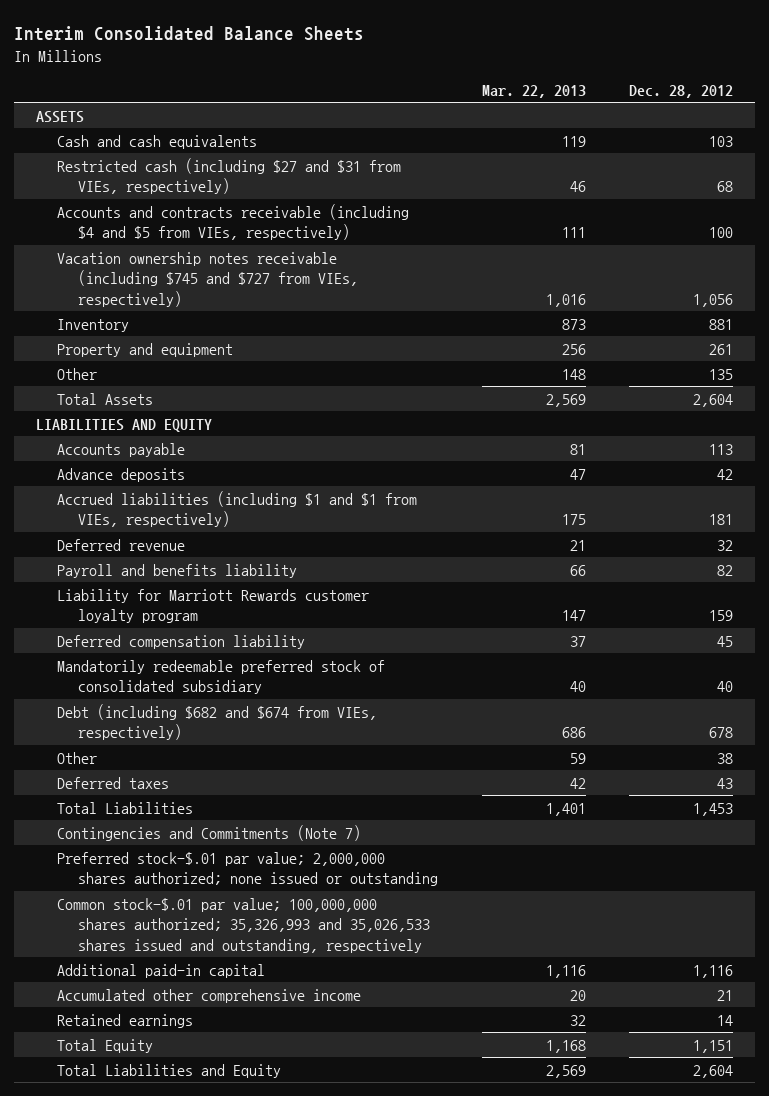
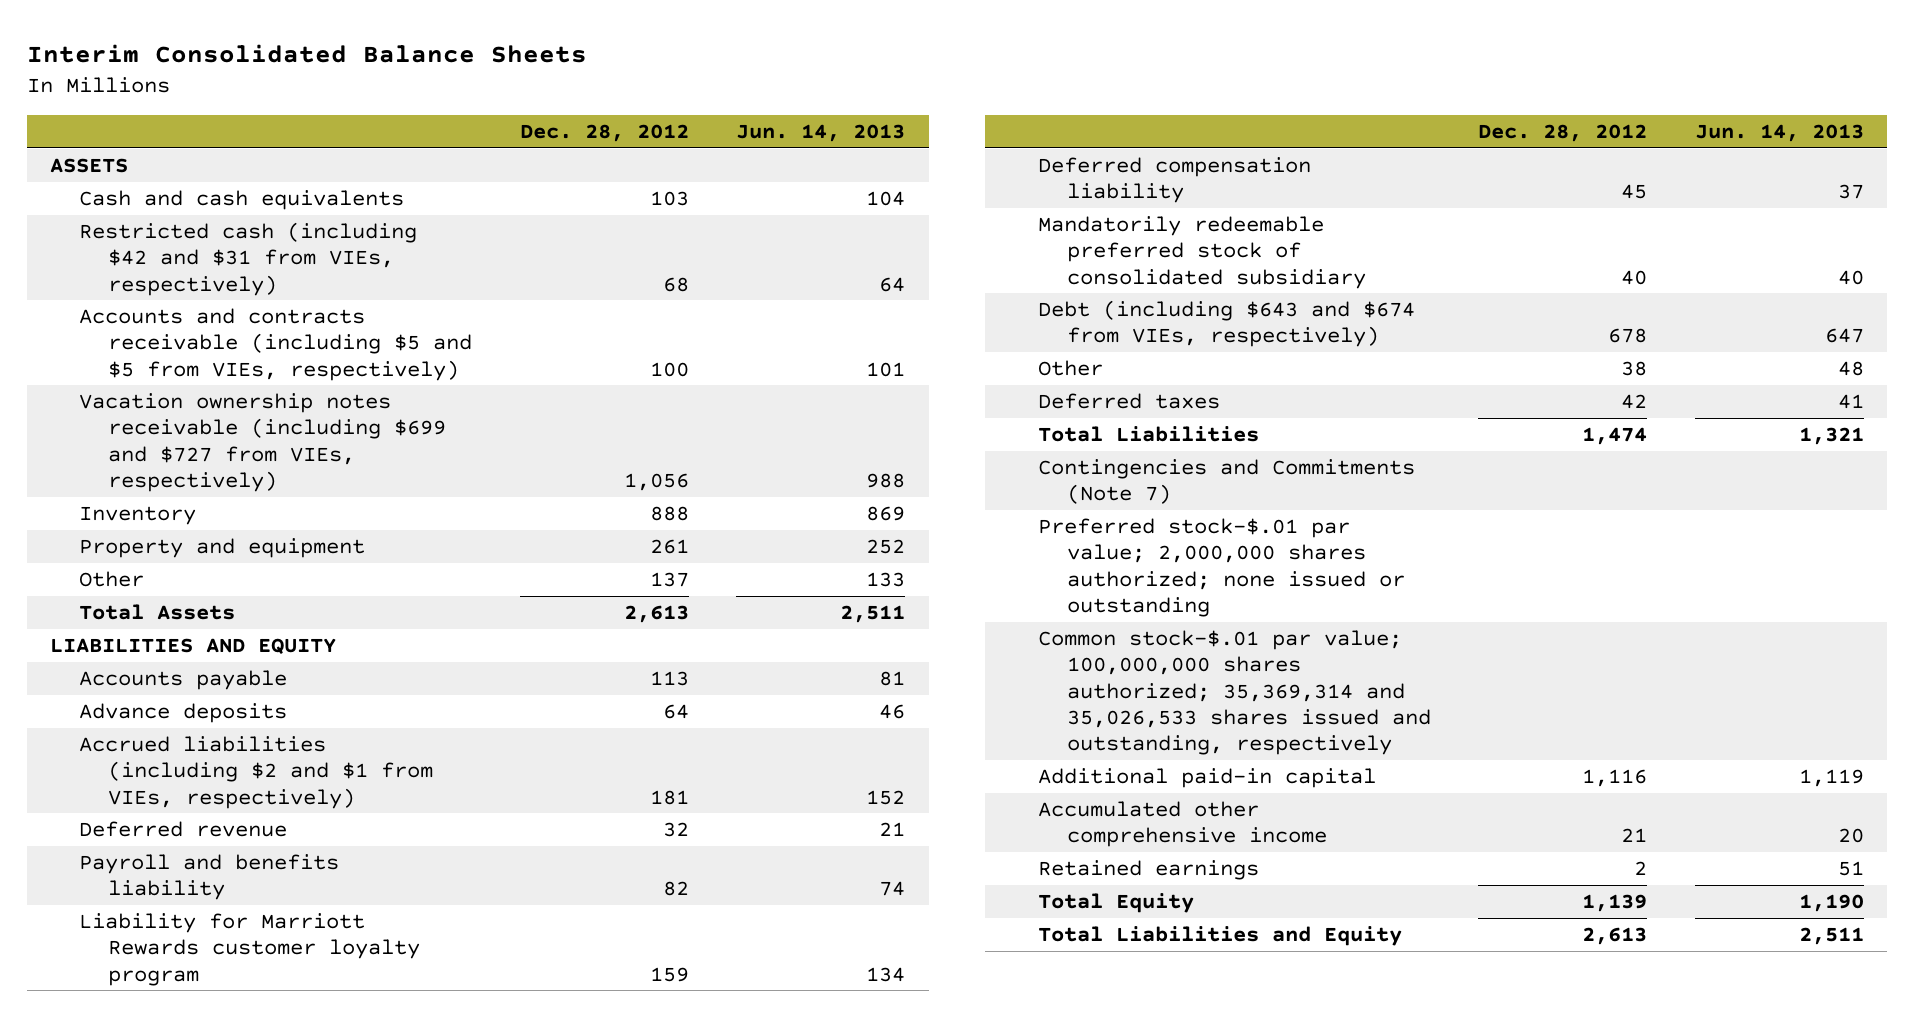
- | Mar. 22, 2013 | Dec. 28, 2012
+ | Dec. 28, 2012 | Jun. 14, 2013
- Restricted cash (including $27 and $31 from VIEs, respectively) | 46 | 68
- Accounts and contracts receivable (including $4 and $5 from VIEs, respectively) | 111 | 100
- Vacation ownership notes receivable (including $745 and $727 from VIEs, respectively) | 1,016 | 1,056
- Inventory | 873 | 881
+ Restricted cash (including $42 and $31 from VIEs, respectively) | 68 | 64
+ Accounts and contracts receivable (including $5 and $5 from VIEs, respectively) | 100 | 101
+ Vacation ownership notes receivable (including $699 and $727 from VIEs, respectively) | 1,056 | 988
+ Inventory | 888 | 869
- Other | 148 | 135
- Total Assets | 2,569 | 2,604
+ Other | 137 | 133
+ Total Assets | 2,613 | 2,511
- Advance deposits | 47 | 42
- Accrued liabilities (including $1 and $1 from VIEs, respectively) | 175 | 181
+ Advance deposits | 64 | 46
+ Accrued liabilities (including $2 and $1 from VIEs, respectively) | 181 | 152
- Debt (including $682 and $674 from VIEs, respectively) | 686 | 678
+ Debt (including $643 and $674 from VIEs, respectively) | 678 | 647
- Deferred taxes | 42 | 43
- Total Liabilities | 1,401 | 1,453
+ Deferred taxes | 42 | 41
+ Total Liabilities | 1,474 | 1,321
- Common stock-$.01 par value; 100,000,000 shares authorized; 35,326,993 and 35,026,533 shares issued and outstanding, respectively
+ Common stock-$.01 par value; 100,000,000 shares authorized; 35,369,314 and 35,026,533 shares issued and outstanding, respectively
- Retained earnings | 32 | 14
- Total Equity | 1,168 | 1,151
- Total Liabilities and Equity | 2,569 | 2,604
+ Retained earnings | 2 | 51
+ Total Equity | 1,139 | 1,190
+ Total Liabilities and Equity | 2,613 | 2,511

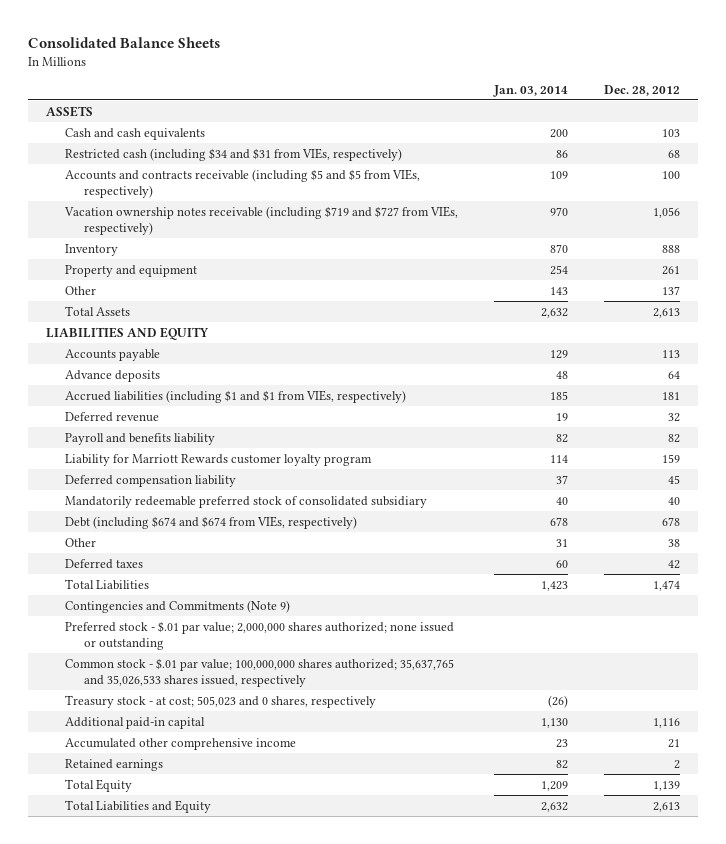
- Interim Consolidated Balance Sheets
+ Consolidated Balance Sheets
- | Dec. 28, 2012 | Jun. 14, 2013
+ | Jan. 03, 2014 | Dec. 28, 2012
- Restricted cash (including $42 and $31 from VIEs, respectively) | 68 | 64
+ Restricted cash (including $34 and $31 from VIEs, respectively) | 86 | 68
- Vacation ownership notes receivable (including $699 and $727 from VIEs, respectively) | 1,056 | 988
+ Vacation ownership notes receivable (including $719 and $727 from VIEs, respectively) | 970 | 1,056
- Accrued liabilities (including $2 and $1 from VIEs, respectively) | 181 | 152
+ Accrued liabilities (including $1 and $1 from VIEs, respectively) | 185 | 181
- Debt (including $643 and $674 from VIEs, respectively) | 678 | 647
+ Debt (including $674 and $674 from VIEs, respectively) | 678 | 678
- Contingencies and Commitments (Note 7)
- Preferred stock-$.01 par value; 2,000,000 shares authorized; none issued or outstanding
- Common stock-$.01 par value; 100,000,000 shares authorized; 35,369,314 and 35,026,533 shares issued and outstanding, respectively
+ Contingencies and Commitments (Note 9)
+ Preferred stock - $.01 par value; 2,000,000 shares authorized; none issued or outstanding
+ Common stock - $.01 par value; 100,000,000 shares authorized; 35,637,765 and 35,026,533 shares issued, respectively
+ Treasury stock - at cost; 505,023 and 0 shares, respectively | (26) |

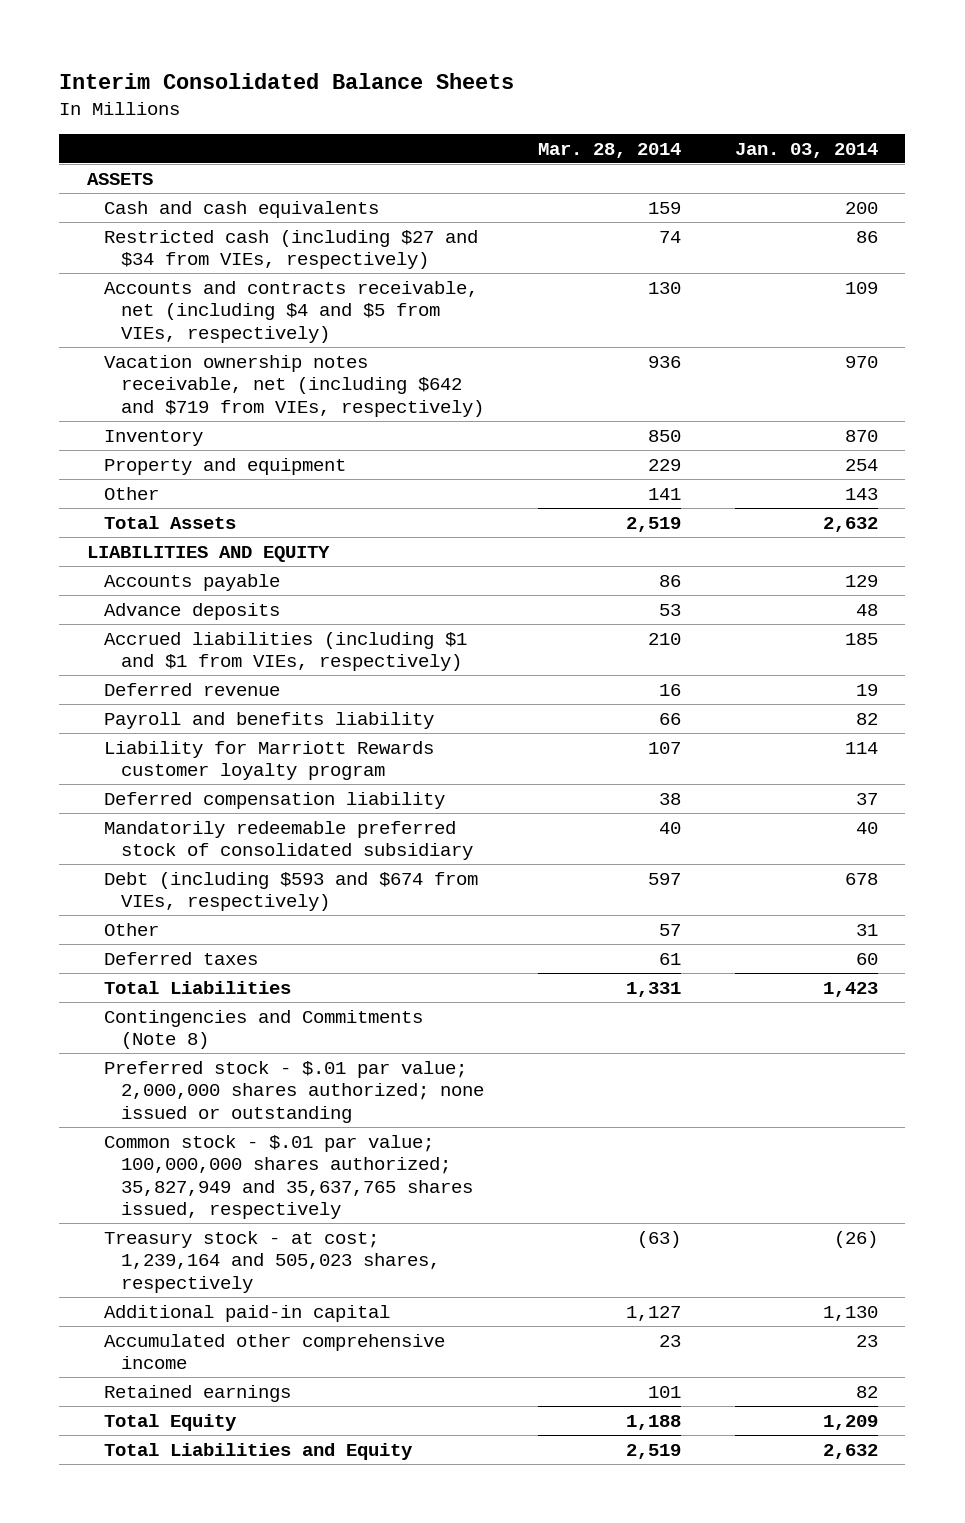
- Consolidated Balance Sheets
+ Interim Consolidated Balance Sheets
- | Jan. 03, 2014 | Dec. 28, 2012
+ | Mar. 28, 2014 | Jan. 03, 2014
- Restricted cash (including $34 and $31 from VIEs, respectively) | 86 | 68
- Accounts and contracts receivable (including $5 and $5 from VIEs, respectively) | 109 | 100
- Vacation ownership notes receivable (including $719 and $727 from VIEs, respectively) | 970 | 1,056
+ Restricted cash (including $27 and $34 from VIEs, respectively) | 74 | 86
+ Accounts and contracts receivable, net (including $4 and $5 from VIEs, respectively) | 130 | 109
+ Vacation ownership notes receivable, net (including $642 and $719 from VIEs, respectively) | 936 | 970
- Debt (including $674 and $674 from VIEs, respectively) | 678 | 678
+ Debt (including $593 and $674 from VIEs, respectively) | 597 | 678
- Contingencies and Commitments (Note 9)
+ Contingencies and Commitments (Note 8)
- Common stock - $.01 par value; 100,000,000 shares authorized; 35,637,765 and 35,026,533 shares issued, respectively
- Treasury stock - at cost; 505,023 and 0 shares, respectively | (26) |
+ Common stock - $.01 par value; 100,000,000 shares authorized; 35,827,949 and 35,637,765 shares issued, respectively
+ Treasury stock - at cost; 1,239,164 and 505,023 shares, respectively | (63) | (26)

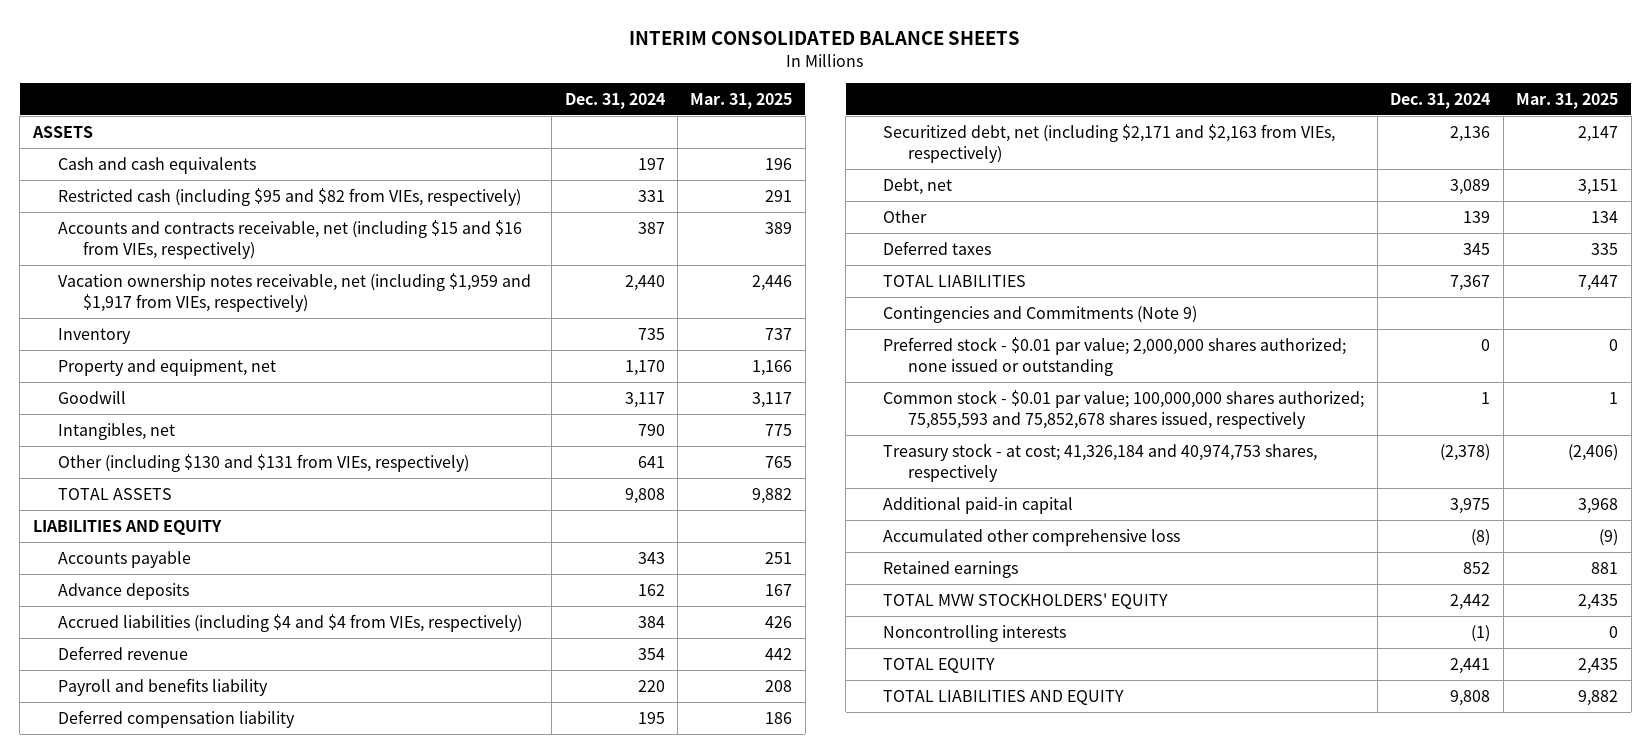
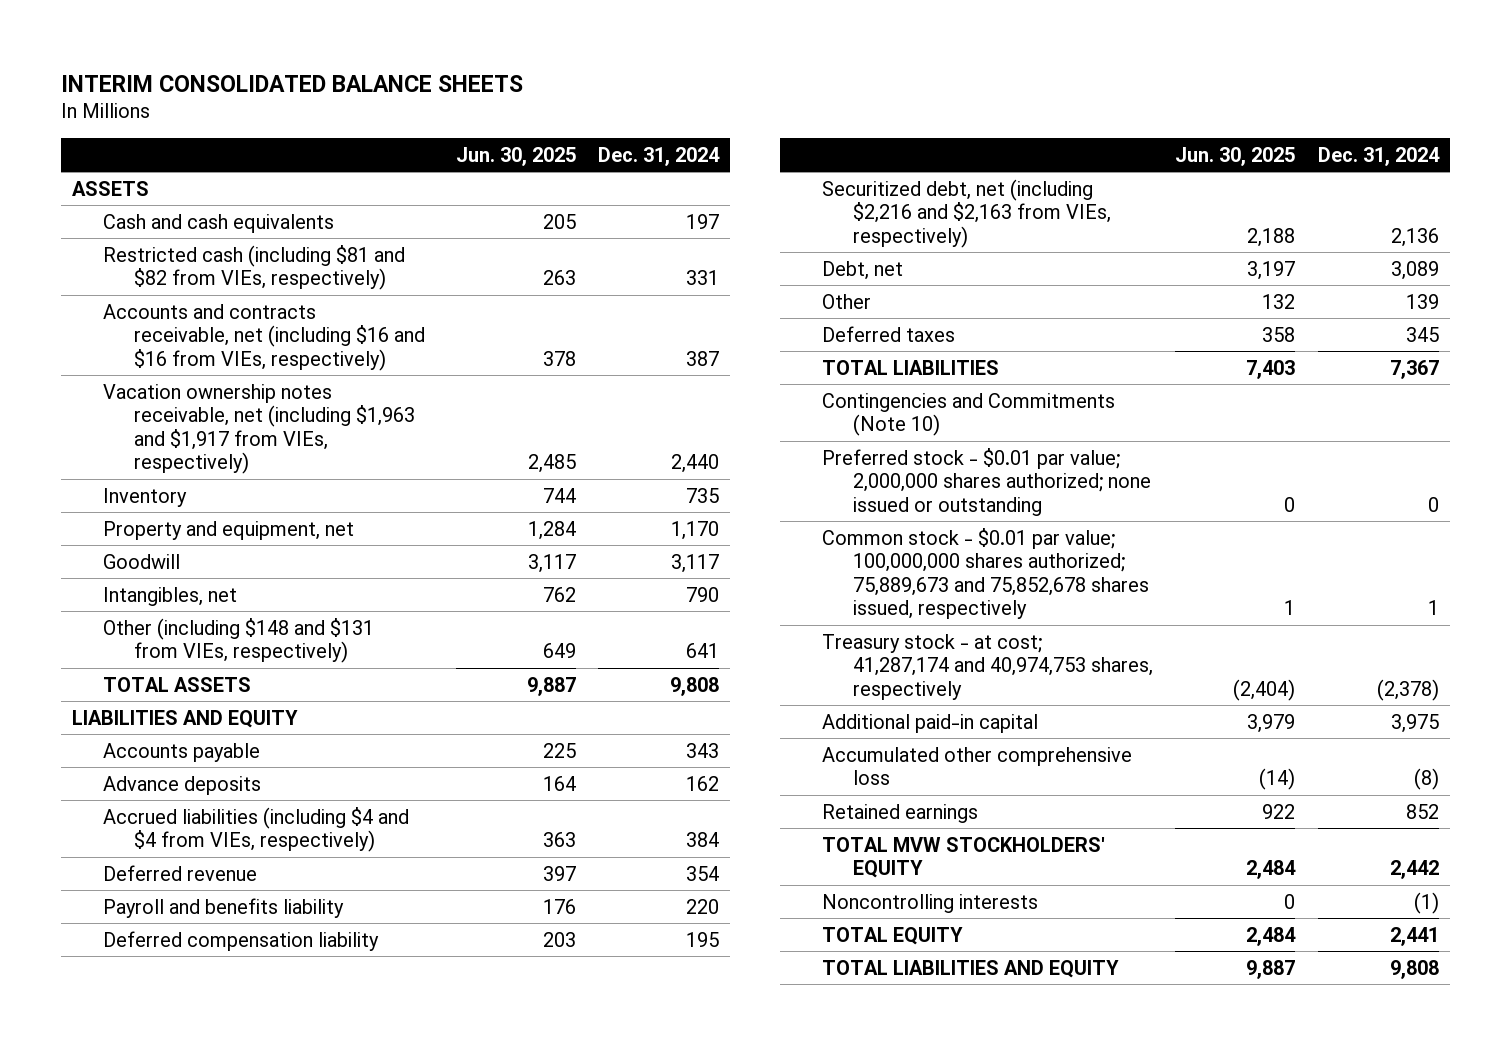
- | Dec. 31, 2024 | Mar. 31, 2025
+ | Jun. 30, 2025 | Dec. 31, 2024
- Restricted cash (including $95 and $82 from VIEs, respectively) | 331 | 291
- Accounts and contracts receivable, net (including $15 and $16 from VIEs, respectively) | 387 | 389
- Vacation ownership notes receivable, net (including $1,959 and $1,917 from VIEs, respectively) | 2,440 | 2,446
+ Restricted cash (including $81 and $82 from VIEs, respectively) | 263 | 331
+ Accounts and contracts receivable, net (including $16 and $16 from VIEs, respectively) | 378 | 387
+ Vacation ownership notes receivable, net (including $1,963 and $1,917 from VIEs, respectively) | 2,485 | 2,440
- Other (including $130 and $131 from VIEs, respectively) | 641 | 765
+ Other (including $148 and $131 from VIEs, respectively) | 649 | 641
- Securitized debt, net (including $2,171 and $2,163 from VIEs, respectively) | 2,136 | 2,147
+ Securitized debt, net (including $2,216 and $2,163 from VIEs, respectively) | 2,188 | 2,136
- Contingencies and Commitments (Note 9)
+ Contingencies and Commitments (Note 10)
- Common stock - $0.01 par value; 100,000,000 shares authorized; 75,855,593 and 75,852,678 shares issued, respectively | 1 | 1
- Treasury stock - at cost; 41,326,184 and 40,974,753 shares, respectively | (2,378) | (2,406)
+ Common stock - $0.01 par value; 100,000,000 shares authorized; 75,889,673 and 75,852,678 shares issued, respectively | 1 | 1
+ Treasury stock - at cost; 41,287,174 and 40,974,753 shares, respectively | (2,404) | (2,378)

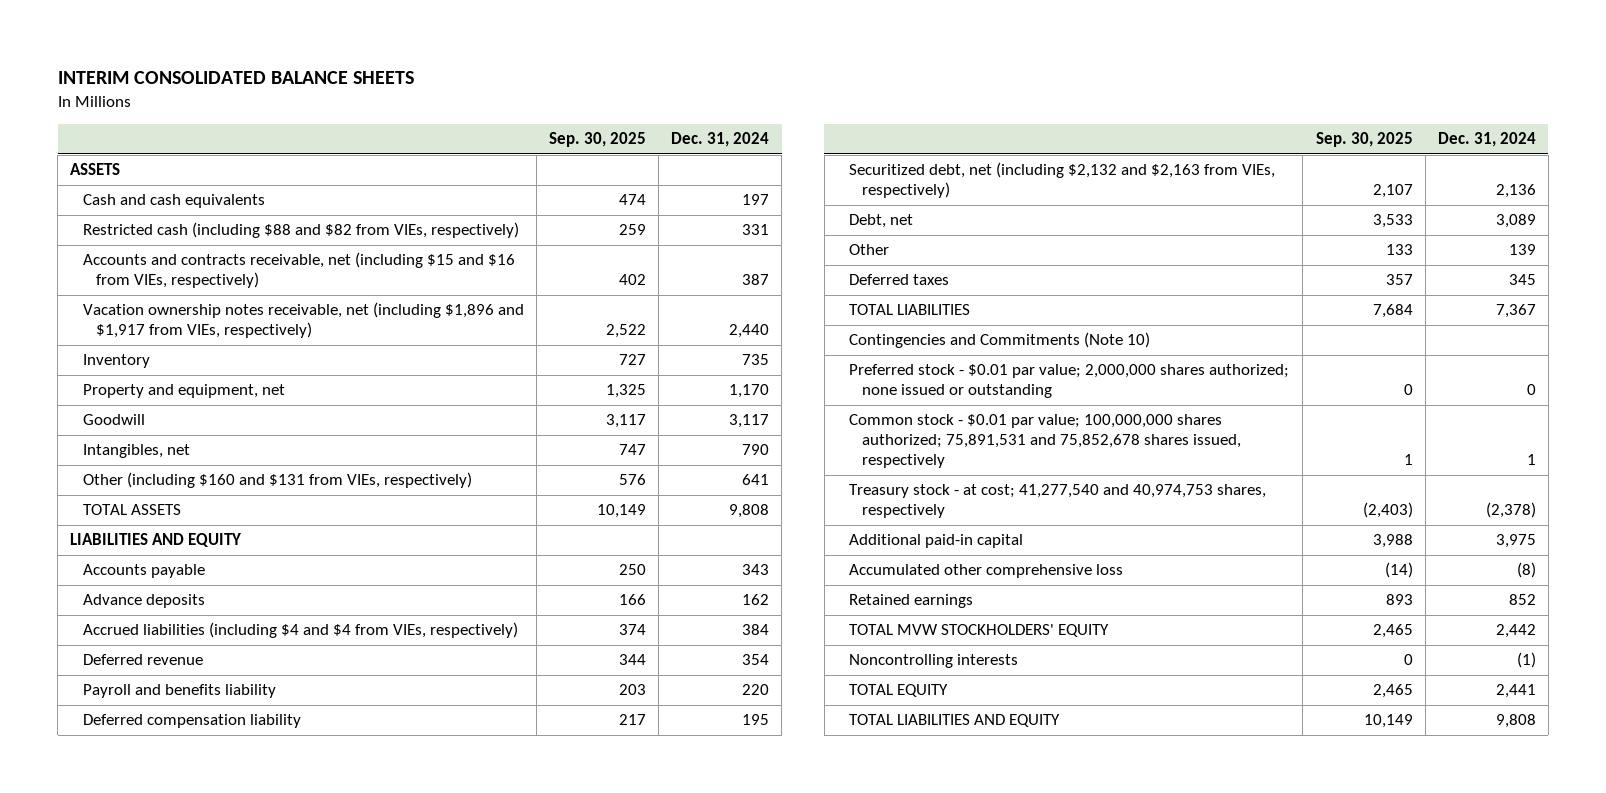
- | Jun. 30, 2025 | Dec. 31, 2024
+ | Sep. 30, 2025 | Dec. 31, 2024
- Restricted cash (including $81 and $82 from VIEs, respectively) | 263 | 331
- Accounts and contracts receivable, net (including $16 and $16 from VIEs, respectively) | 378 | 387
- Vacation ownership notes receivable, net (including $1,963 and $1,917 from VIEs, respectively) | 2,485 | 2,440
+ Restricted cash (including $88 and $82 from VIEs, respectively) | 259 | 331
+ Accounts and contracts receivable, net (including $15 and $16 from VIEs, respectively) | 402 | 387
+ Vacation ownership notes receivable, net (including $1,896 and $1,917 from VIEs, respectively) | 2,522 | 2,440
- Other (including $148 and $131 from VIEs, respectively) | 649 | 641
+ Other (including $160 and $131 from VIEs, respectively) | 576 | 641
- Securitized debt, net (including $2,216 and $2,163 from VIEs, respectively) | 2,188 | 2,136
+ Securitized debt, net (including $2,132 and $2,163 from VIEs, respectively) | 2,107 | 2,136
- Common stock - $0.01 par value; 100,000,000 shares authorized; 75,889,673 and 75,852,678 shares issued, respectively | 1 | 1
- Treasury stock - at cost; 41,287,174 and 40,974,753 shares, respectively | (2,404) | (2,378)
+ Common stock - $0.01 par value; 100,000,000 shares authorized; 75,891,531 and 75,852,678 shares issued, respectively | 1 | 1
+ Treasury stock - at cost; 41,277,540 and 40,974,753 shares, respectively | (2,403) | (2,378)

